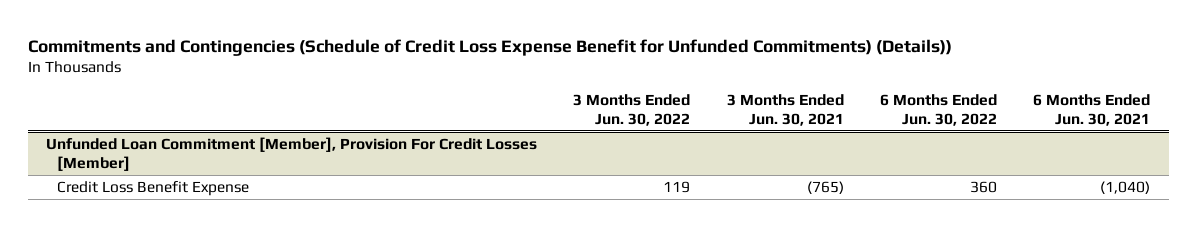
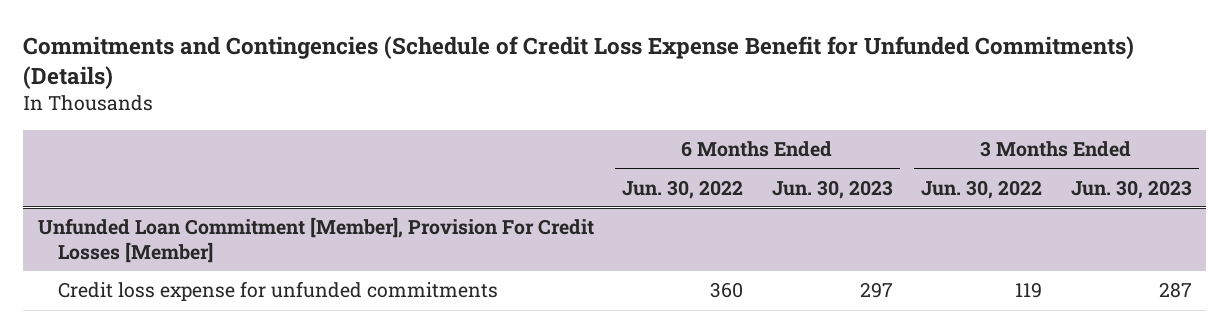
- Commitments and Contingencies (Schedule of Credit Loss Expense Benefit for Unfunded Commitments) (Details))
+ Commitments and Contingencies (Schedule of Credit Loss Expense Benefit for Unfunded Commitments) (Details)
- | 3 Months Ended Jun. 30, 2022 | 3 Months Ended Jun. 30, 2021 | 6 Months Ended Jun. 30, 2022 | 6 Months Ended Jun. 30, 2021
+ | 6 Months Ended Jun. 30, 2022 | 6 Months Ended Jun. 30, 2023 | 3 Months Ended Jun. 30, 2022 | 3 Months Ended Jun. 30, 2023
@ Unfunded Loan Commitment [Member], Provision For Credit Losses [Member]
- Credit Loss Benefit Expense | 119 | (765) | 360 | (1,040)
+ Credit loss expense for unfunded commitments | 360 | 297 | 119 | 287

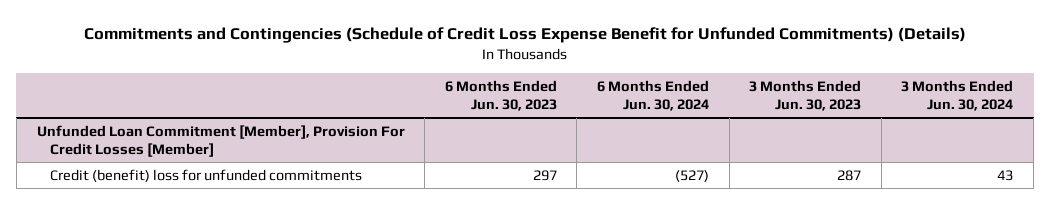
- | 6 Months Ended Jun. 30, 2022 | 6 Months Ended Jun. 30, 2023 | 3 Months Ended Jun. 30, 2022 | 3 Months Ended Jun. 30, 2023
+ | 6 Months Ended Jun. 30, 2023 | 6 Months Ended Jun. 30, 2024 | 3 Months Ended Jun. 30, 2023 | 3 Months Ended Jun. 30, 2024
@ Unfunded Loan Commitment [Member], Provision For Credit Losses [Member]
- Credit loss expense for unfunded commitments | 360 | 297 | 119 | 287
+ Credit (benefit) loss for unfunded commitments | 297 | (527) | 287 | 43

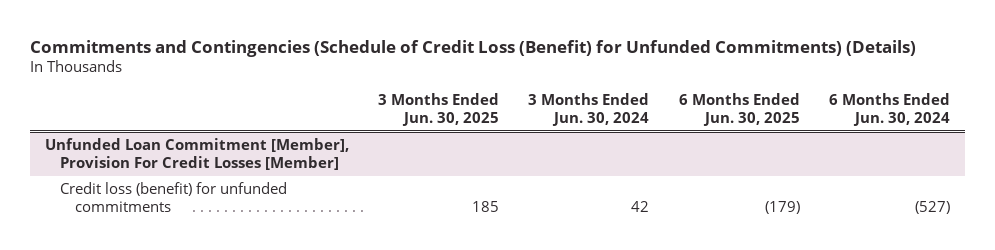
- Commitments and Contingencies (Schedule of Credit Loss Expense Benefit for Unfunded Commitments) (Details)
+ Commitments and Contingencies (Schedule of Credit Loss (Benefit) for Unfunded Commitments) (Details)
- | 6 Months Ended Jun. 30, 2023 | 6 Months Ended Jun. 30, 2024 | 3 Months Ended Jun. 30, 2023 | 3 Months Ended Jun. 30, 2024
+ | 3 Months Ended Jun. 30, 2025 | 3 Months Ended Jun. 30, 2024 | 6 Months Ended Jun. 30, 2025 | 6 Months Ended Jun. 30, 2024
@ Unfunded Loan Commitment [Member], Provision For Credit Losses [Member]
- Credit (benefit) loss for unfunded commitments | 297 | (527) | 287 | 43
+ Credit loss (benefit) for unfunded commitments | 185 | 42 | (179) | (527)

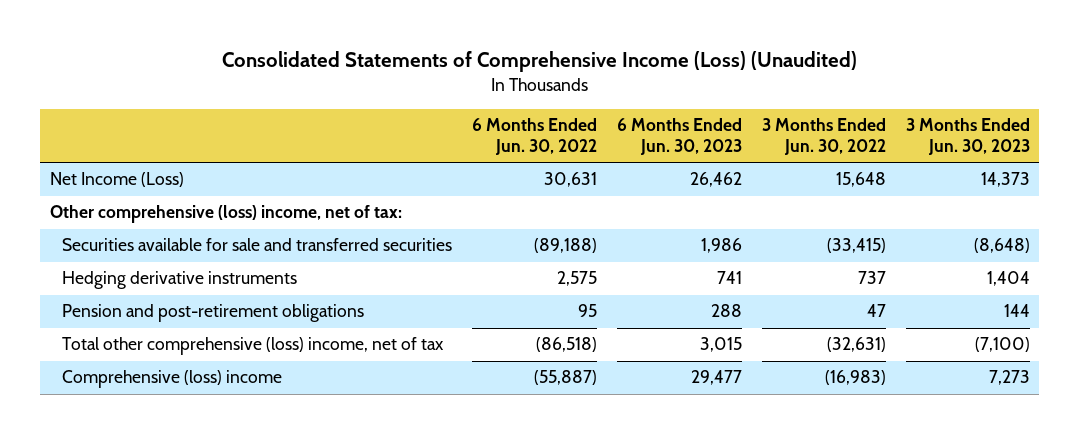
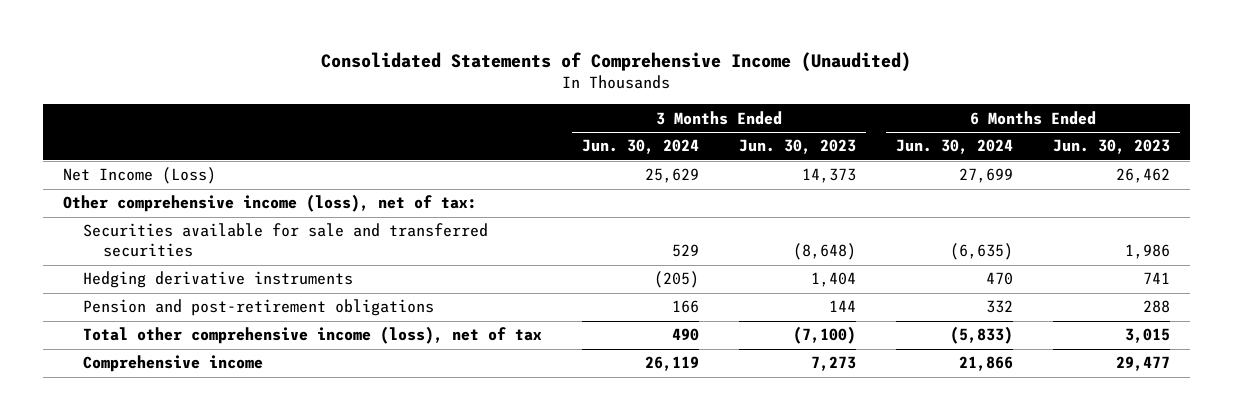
- Consolidated Statements of Comprehensive Income (Loss) (Unaudited)
+ Consolidated Statements of Comprehensive Income (Unaudited)
- | 6 Months Ended Jun. 30, 2022 | 6 Months Ended Jun. 30, 2023 | 3 Months Ended Jun. 30, 2022 | 3 Months Ended Jun. 30, 2023
+ | 3 Months Ended Jun. 30, 2024 | 3 Months Ended Jun. 30, 2023 | 6 Months Ended Jun. 30, 2024 | 6 Months Ended Jun. 30, 2023
- Other comprehensive (loss) income, net of tax:
+ Other comprehensive income (loss), net of tax:
- Total other comprehensive (loss) income, net of tax | (86,518) | 3,015 | (32,631) | (7,100)
- Comprehensive (loss) income | (55,887) | 29,477 | (16,983) | 7,273
+ Total other comprehensive income (loss), net of tax | 490 | (7,100) | (5,833) | 3,015
+ Comprehensive income | 26,119 | 7,273 | 21,866 | 29,477

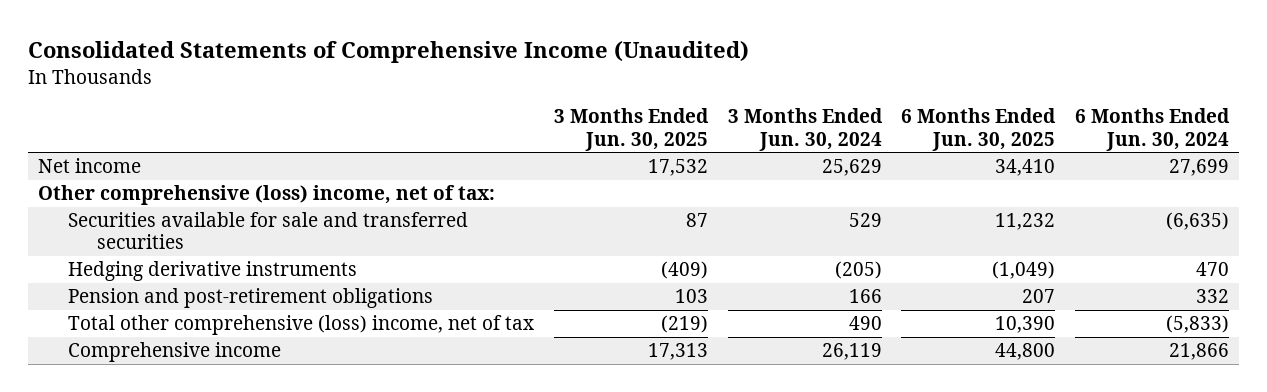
- | 3 Months Ended Jun. 30, 2024 | 3 Months Ended Jun. 30, 2023 | 6 Months Ended Jun. 30, 2024 | 6 Months Ended Jun. 30, 2023
+ | 3 Months Ended Jun. 30, 2025 | 3 Months Ended Jun. 30, 2024 | 6 Months Ended Jun. 30, 2025 | 6 Months Ended Jun. 30, 2024
- Net Income (Loss) | 25,629 | 14,373 | 27,699 | 26,462
- Other comprehensive income (loss), net of tax:
+ Net income | 17,532 | 25,629 | 34,410 | 27,699
+ Other comprehensive (loss) income, net of tax:
- Total other comprehensive income (loss), net of tax | 490 | (7,100) | (5,833) | 3,015
+ Total other comprehensive (loss) income, net of tax | (219) | 490 | 10,390 | (5,833)

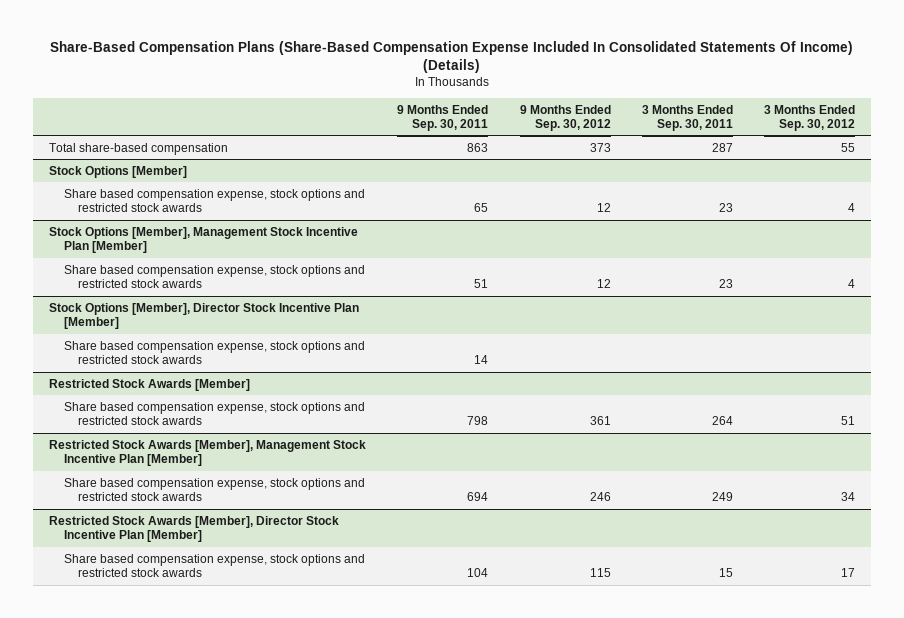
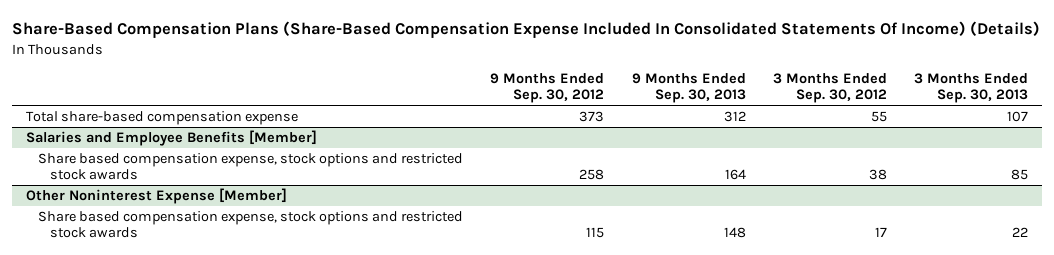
- | 9 Months Ended Sep. 30, 2011 | 9 Months Ended Sep. 30, 2012 | 3 Months Ended Sep. 30, 2011 | 3 Months Ended Sep. 30, 2012
+ | 9 Months Ended Sep. 30, 2012 | 9 Months Ended Sep. 30, 2013 | 3 Months Ended Sep. 30, 2012 | 3 Months Ended Sep. 30, 2013
- Total share-based compensation | 863 | 373 | 287 | 55
- Stock Options [Member]
- Share based compensation expense, stock options and restricted stock awards | 65 | 12 | 23 | 4
- Stock Options [Member], Management Stock Incentive Plan [Member]
- Share based compensation expense, stock options and restricted stock awards | 51 | 12 | 23 | 4
- Stock Options [Member], Director Stock Incentive Plan [Member]
- Share based compensation expense, stock options and restricted stock awards | 14 | | |
- Restricted Stock Awards [Member]
- Share based compensation expense, stock options and restricted stock awards | 798 | 361 | 264 | 51
- Restricted Stock Awards [Member], Management Stock Incentive Plan [Member]
- Share based compensation expense, stock options and restricted stock awards | 694 | 246 | 249 | 34
- Restricted Stock Awards [Member], Director Stock Incentive Plan [Member]
+ Total share-based compensation expense | 373 | 312 | 55 | 107
+ Salaries and Employee Benefits [Member]
+ Share based compensation expense, stock options and restricted stock awards | 258 | 164 | 38 | 85
+ Other Noninterest Expense [Member]

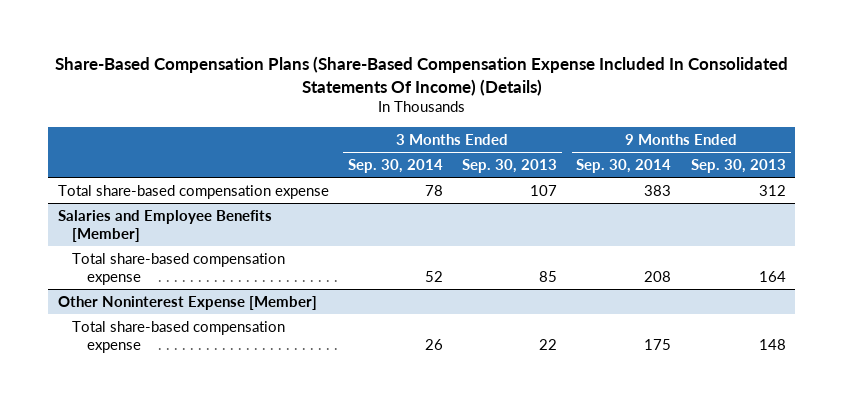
- | 9 Months Ended Sep. 30, 2012 | 9 Months Ended Sep. 30, 2013 | 3 Months Ended Sep. 30, 2012 | 3 Months Ended Sep. 30, 2013
+ | 3 Months Ended Sep. 30, 2014 | 3 Months Ended Sep. 30, 2013 | 9 Months Ended Sep. 30, 2014 | 9 Months Ended Sep. 30, 2013
@ Salaries and Employee Benefits [Member]
- Share based compensation expense, stock options and restricted stock awards | 258 | 164 | 38 | 85
+ Total share-based compensation expense | 52 | 85 | 208 | 164
@ Other Noninterest Expense [Member]
- Share based compensation expense, stock options and restricted stock awards | 115 | 148 | 17 | 22
+ Total share-based compensation expense | 26 | 22 | 175 | 148

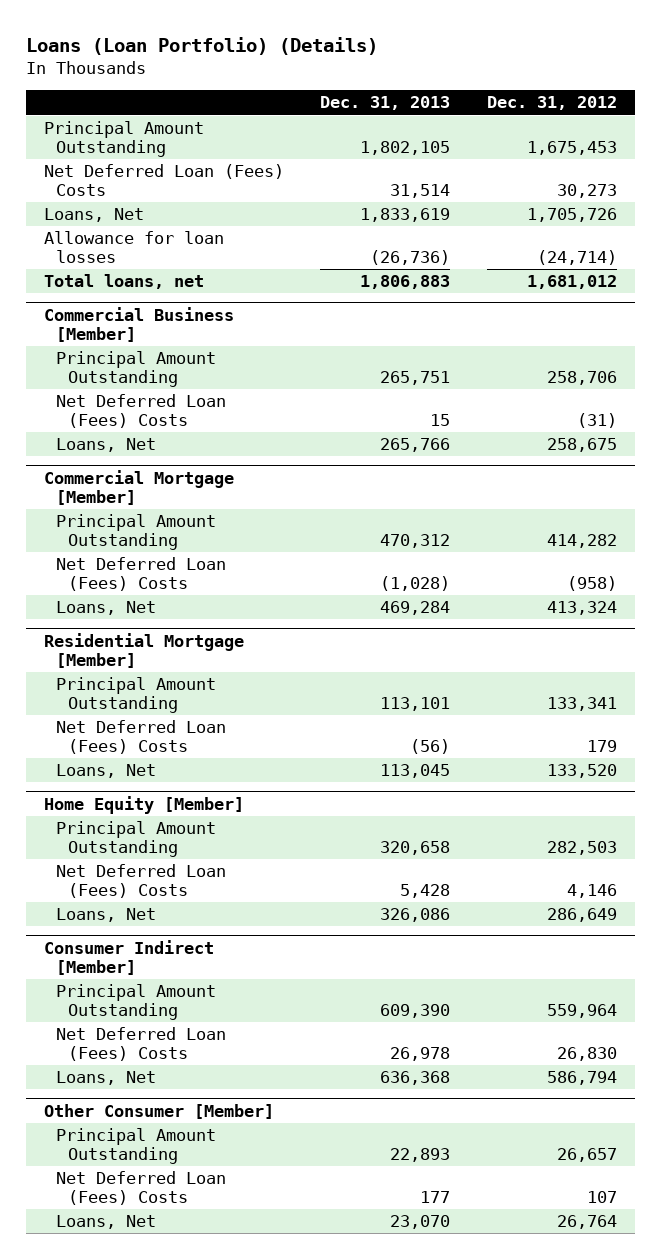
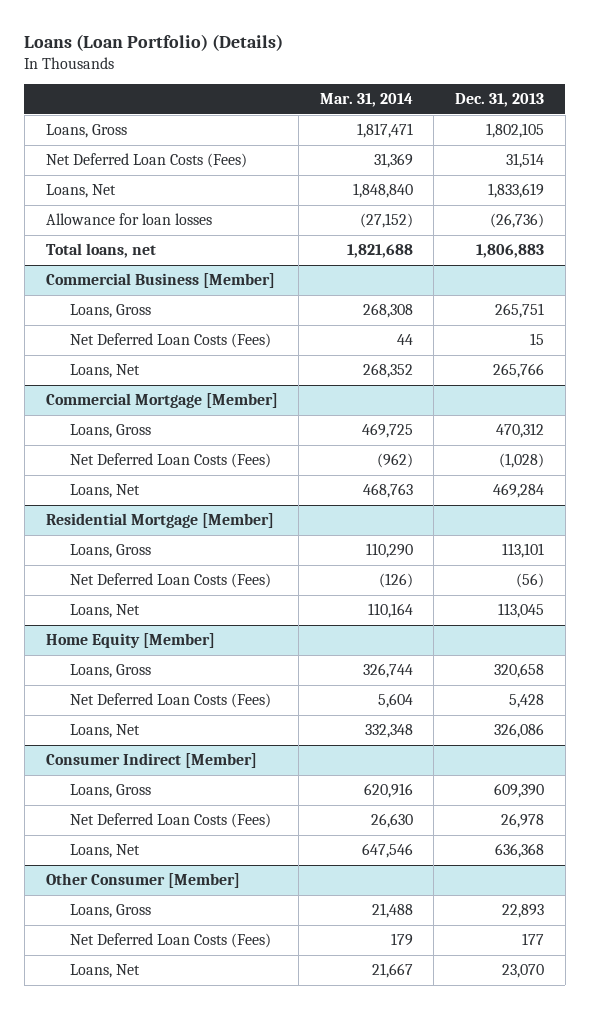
- | Dec. 31, 2013 | Dec. 31, 2012
+ | Mar. 31, 2014 | Dec. 31, 2013
- Principal Amount Outstanding | 1,802,105 | 1,675,453
- Net Deferred Loan (Fees) Costs | 31,514 | 30,273
+ Loans, Gross | 1,817,471 | 1,802,105
+ Net Deferred Loan Costs (Fees) | 31,369 | 31,514
@ Commercial Business [Member]
- Principal Amount Outstanding | 265,751 | 258,706
- Net Deferred Loan (Fees) Costs | 15 | (31)
+ Loans, Gross | 268,308 | 265,751
+ Net Deferred Loan Costs (Fees) | 44 | 15
@ Commercial Mortgage [Member]
- Principal Amount Outstanding | 470,312 | 414,282
- Net Deferred Loan (Fees) Costs | (1,028) | (958)
+ Loans, Gross | 469,725 | 470,312
+ Net Deferred Loan Costs (Fees) | (962) | (1,028)
@ Residential Mortgage [Member]
- Principal Amount Outstanding | 113,101 | 133,341
- Net Deferred Loan (Fees) Costs | (56) | 179
+ Loans, Gross | 110,290 | 113,101
+ Net Deferred Loan Costs (Fees) | (126) | (56)
@ Home Equity [Member]
- Principal Amount Outstanding | 320,658 | 282,503
- Net Deferred Loan (Fees) Costs | 5,428 | 4,146
+ Loans, Gross | 326,744 | 320,658
+ Net Deferred Loan Costs (Fees) | 5,604 | 5,428
@ Consumer Indirect [Member]
- Principal Amount Outstanding | 609,390 | 559,964
- Net Deferred Loan (Fees) Costs | 26,978 | 26,830
+ Loans, Gross | 620,916 | 609,390
+ Net Deferred Loan Costs (Fees) | 26,630 | 26,978
@ Other Consumer [Member]
- Principal Amount Outstanding | 22,893 | 26,657
- Net Deferred Loan (Fees) Costs | 177 | 107
+ Loans, Gross | 21,488 | 22,893
+ Net Deferred Loan Costs (Fees) | 179 | 177

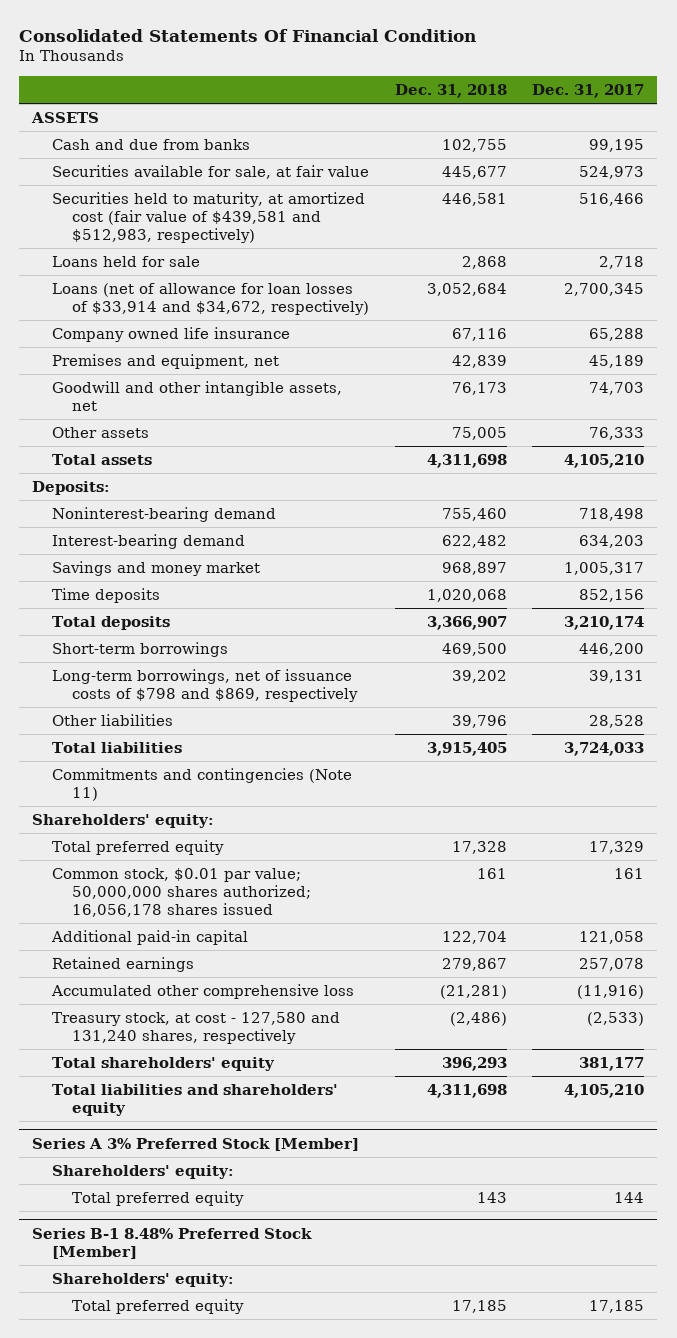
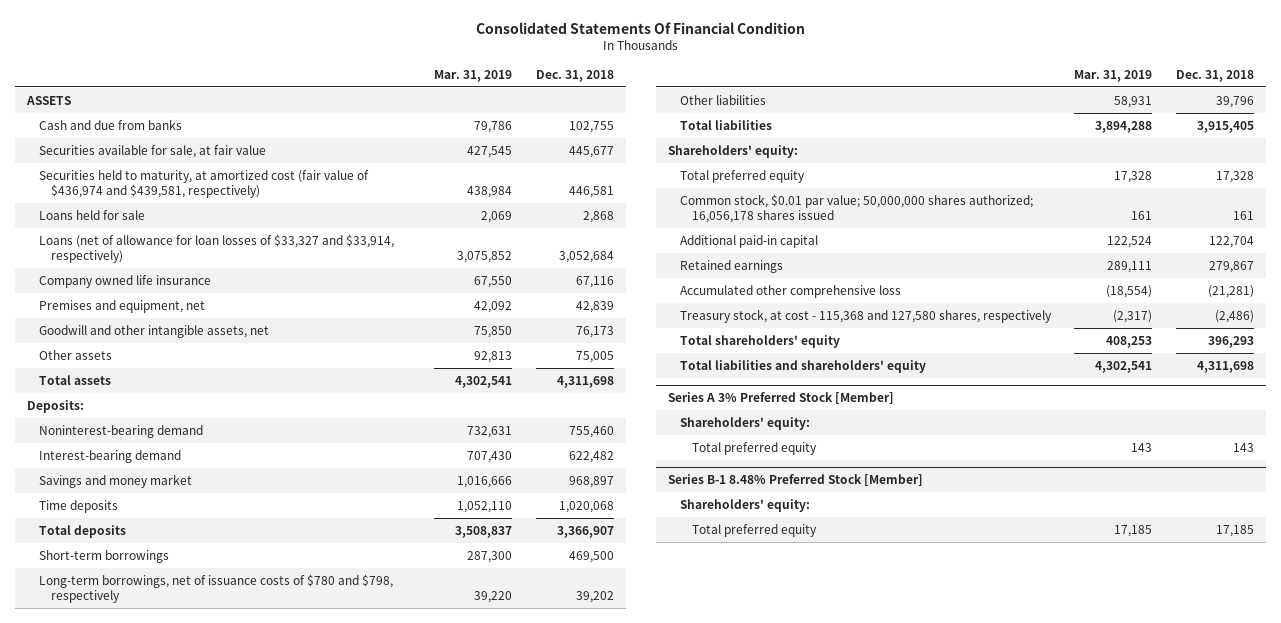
- | Dec. 31, 2018 | Dec. 31, 2017
+ | Mar. 31, 2019 | Dec. 31, 2018
- Securities held to maturity, at amortized cost (fair value of $439,581 and $512,983, respectively) | 446,581 | 516,466
+ Securities held to maturity, at amortized cost (fair value of $436,974 and $439,581, respectively) | 438,984 | 446,581
- Loans (net of allowance for loan losses of $33,914 and $34,672, respectively) | 3,052,684 | 2,700,345
+ Loans (net of allowance for loan losses of $33,327 and $33,914, respectively) | 3,075,852 | 3,052,684
- Long-term borrowings, net of issuance costs of $798 and $869, respectively | 39,202 | 39,131
+ Long-term borrowings, net of issuance costs of $780 and $798, respectively | 39,220 | 39,202
- Commitments and contingencies (Note 11)
- Treasury stock, at cost - 127,580 and 131,240 shares, respectively | (2,486) | (2,533)
+ Treasury stock, at cost - 115,368 and 127,580 shares, respectively | (2,317) | (2,486)

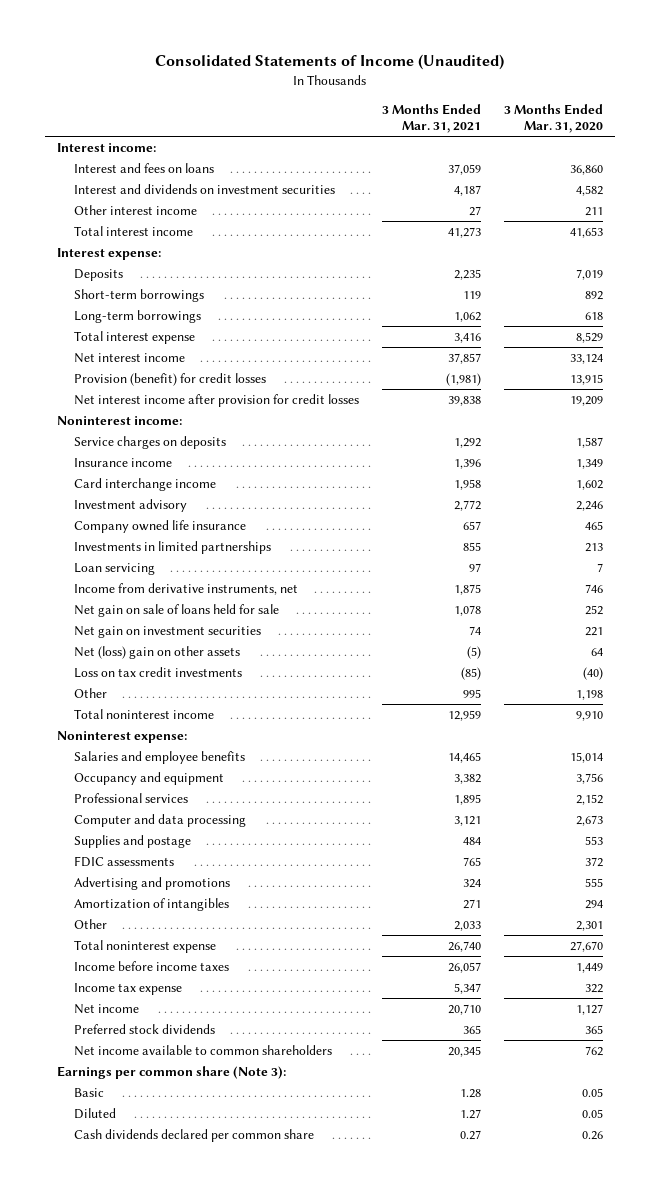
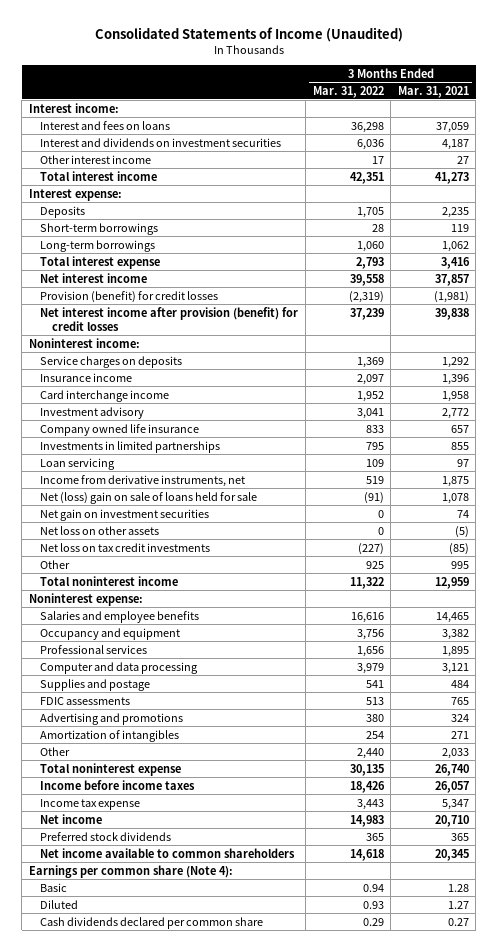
- | 3 Months Ended Mar. 31, 2021 | 3 Months Ended Mar. 31, 2020
+ | 3 Months Ended Mar. 31, 2022 | 3 Months Ended Mar. 31, 2021
- Net interest income after provision for credit losses | 39,838 | 19,209
+ Net interest income after provision (benefit) for credit losses | 37,239 | 39,838
- Net gain on sale of loans held for sale | 1,078 | 252
+ Net (loss) gain on sale of loans held for sale | (91) | 1,078
- Net (loss) gain on other assets | (5) | 64
- Loss on tax credit investments | (85) | (40)
+ Net loss on other assets | 0 | (5)
+ Net loss on tax credit investments | (227) | (85)
- Earnings per common share (Note 3):
+ Earnings per common share (Note 4):

